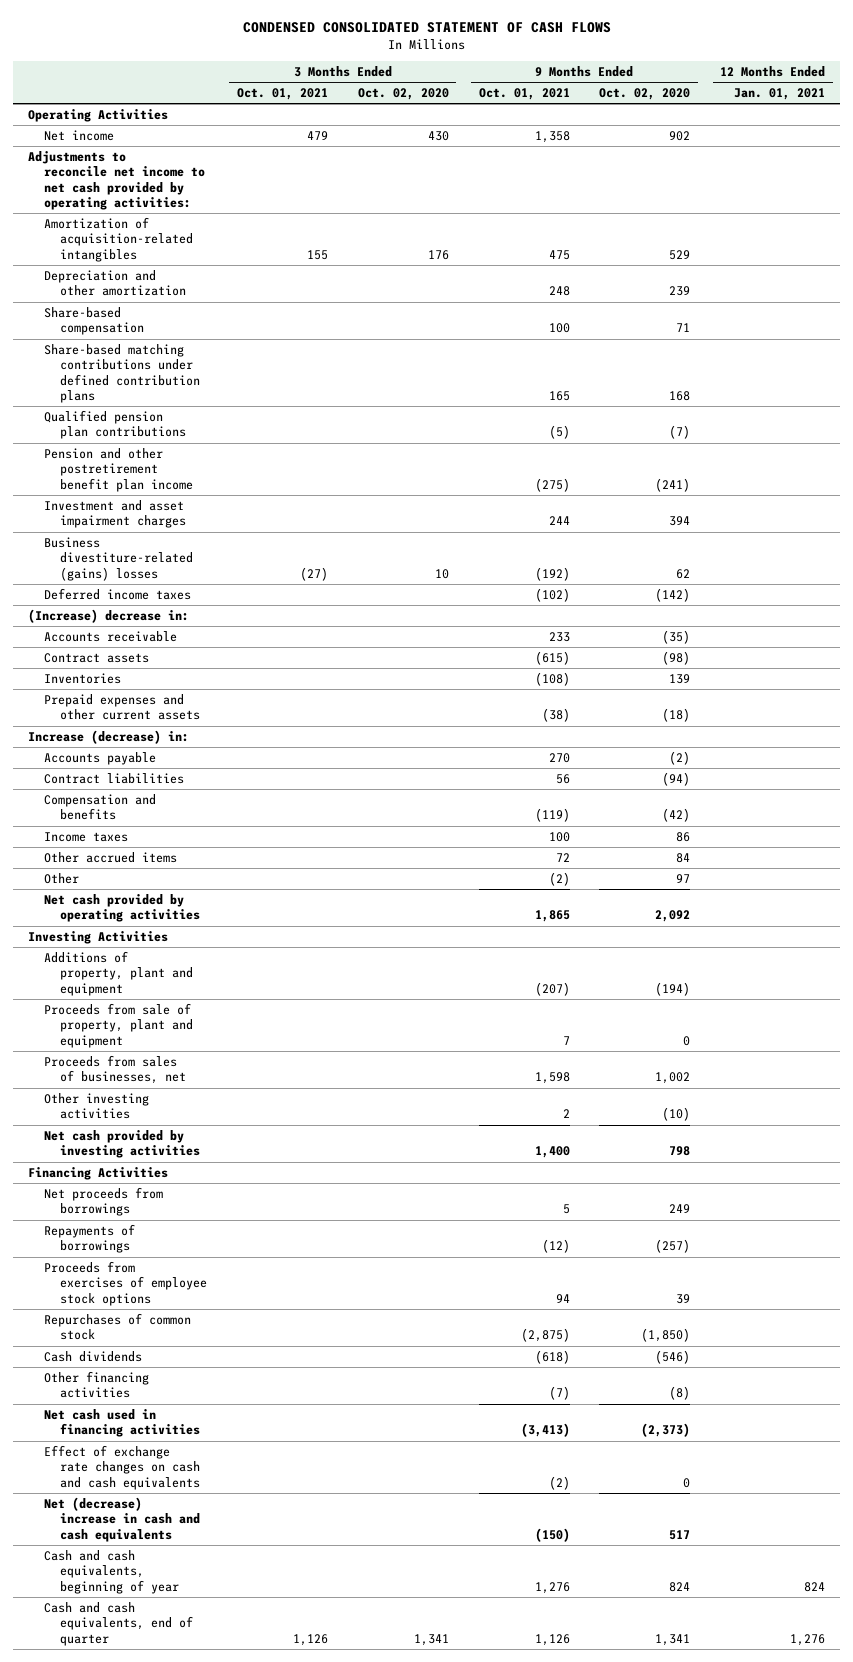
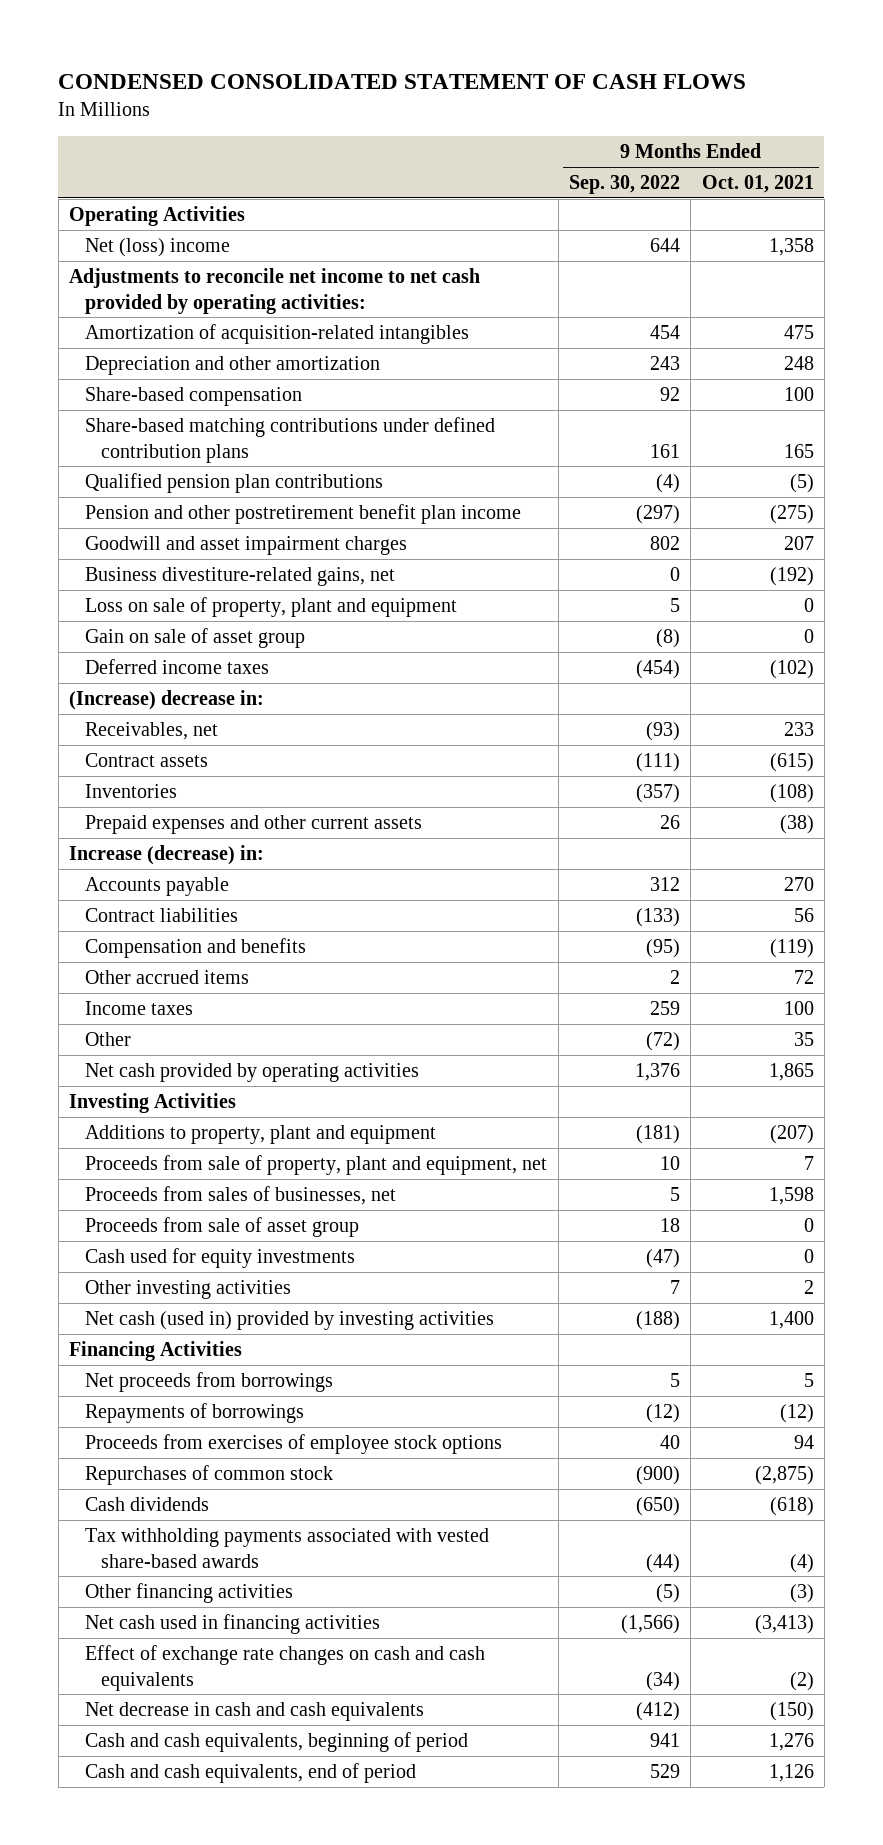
- | 3 Months Ended Oct. 01, 2021 | 3 Months Ended Oct. 02, 2020 | 9 Months Ended Oct. 01, 2021 | 9 Months Ended Oct. 02, 2020 | 12 Months Ended Jan. 01, 2021
+ | 9 Months Ended Sep. 30, 2022 | 9 Months Ended Oct. 01, 2021
- Net income | 479 | 430 | 1,358 | 902 |
+ Net (loss) income | 644 | 1,358
- Investment and asset impairment charges | | | 244 | 394 |
- Business divestiture-related (gains) losses | (27) | 10 | (192) | 62 |
+ Goodwill and asset impairment charges | 802 | 207
+ Business divestiture-related gains, net | 0 | (192)
+ Loss on sale of property, plant and equipment | 5 | 0
+ Gain on sale of asset group | (8) | 0
- Accounts receivable | | | 233 | (35) |
+ Receivables, net | (93) | 233
- Other | | | (2) | 97 |
moved down: Income taxes | 259 | 100
+ Other | (72) | 35
- Additions of property, plant and equipment | | | (207) | (194) |
- Proceeds from sale of property, plant and equipment | | | 7 | 0 |
+ Additions to property, plant and equipment | (181) | (207)
+ Proceeds from sale of property, plant and equipment, net | 10 | 7
+ Proceeds from sale of asset group | 18 | 0
+ Cash used for equity investments | (47) | 0
- Net cash provided by investing activities | | | 1,400 | 798 |
+ Net cash (used in) provided by investing activities | (188) | 1,400
- Other financing activities | | | (7) | (8) |
+ Tax withholding payments associated with vested share-based awards | (44) | (4)
+ Other financing activities | (5) | (3)
- Net (decrease) increase in cash and cash equivalents | | | (150) | 517 |
- Cash and cash equivalents, beginning of year | | | 1,276 | 824 | 824
- Cash and cash equivalents, end of quarter | 1,126 | 1,341 | 1,126 | 1,341 | 1,276
+ Net decrease in cash and cash equivalents | (412) | (150)
+ Cash and cash equivalents, beginning of period | 941 | 1,276
+ Cash and cash equivalents, end of period | 529 | 1,126

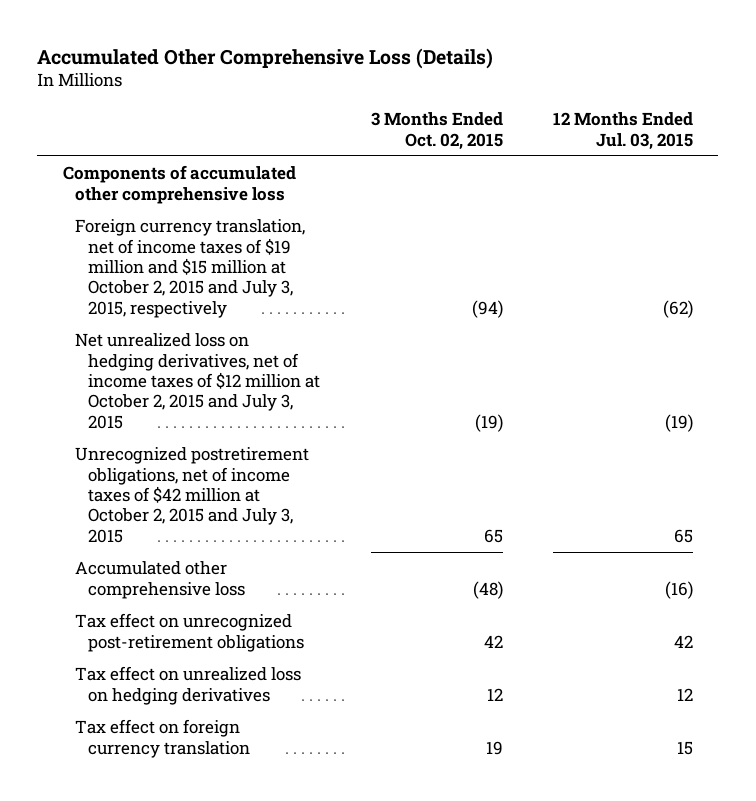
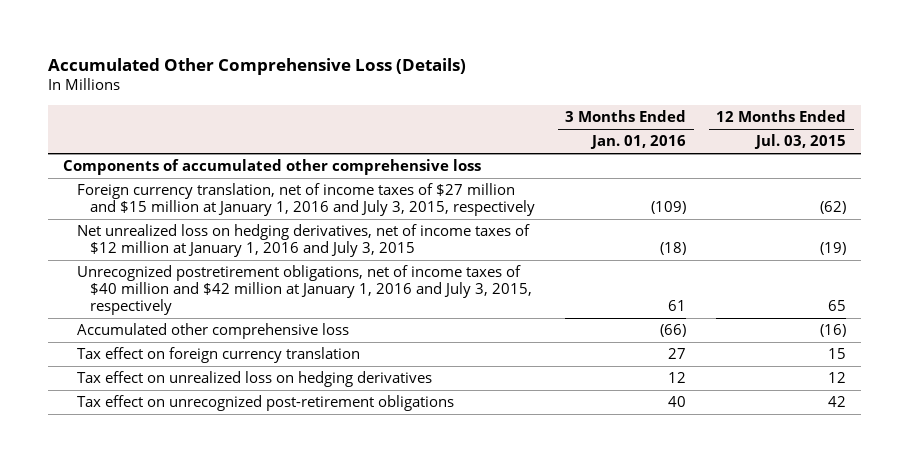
- | 3 Months Ended Oct. 02, 2015 | 12 Months Ended Jul. 03, 2015
+ | 3 Months Ended Jan. 01, 2016 | 12 Months Ended Jul. 03, 2015
- Foreign currency translation, net of income taxes of $19 million and $15 million at October 2, 2015 and July 3, 2015, respectively | (94) | (62)
- Net unrealized loss on hedging derivatives, net of income taxes of $12 million at October 2, 2015 and July 3, 2015 | (19) | (19)
- Unrecognized postretirement obligations, net of income taxes of $42 million at October 2, 2015 and July 3, 2015 | 65 | 65
+ Foreign currency translation, net of income taxes of $27 million and $15 million at January 1, 2016 and July 3, 2015, respectively | (109) | (62)
+ Net unrealized loss on hedging derivatives, net of income taxes of $12 million at January 1, 2016 and July 3, 2015 | (18) | (19)
+ Unrecognized postretirement obligations, net of income taxes of $40 million and $42 million at January 1, 2016 and July 3, 2015, respectively | 61 | 65
moved down: Tax effect on unrealized loss on hedging derivatives | 12 | 12
moved down: Tax effect on unrecognized post-retirement obligations | 40 | 42

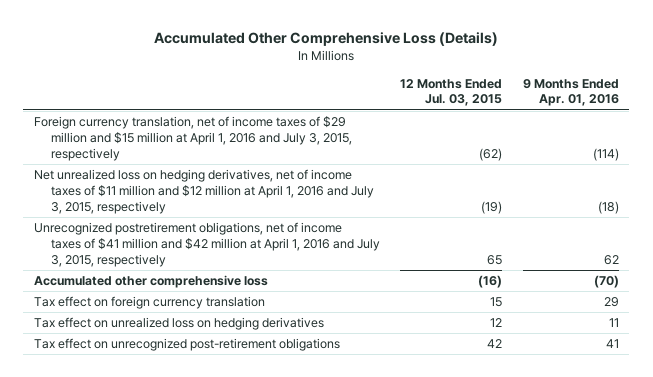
- | 3 Months Ended Jan. 01, 2016 | 12 Months Ended Jul. 03, 2015
+ | 12 Months Ended Jul. 03, 2015 | 9 Months Ended Apr. 01, 2016
- Components of accumulated other comprehensive loss
- Foreign currency translation, net of income taxes of $27 million and $15 million at January 1, 2016 and July 3, 2015, respectively | (109) | (62)
- Net unrealized loss on hedging derivatives, net of income taxes of $12 million at January 1, 2016 and July 3, 2015 | (18) | (19)
- Unrecognized postretirement obligations, net of income taxes of $40 million and $42 million at January 1, 2016 and July 3, 2015, respectively | 61 | 65
+ Foreign currency translation, net of income taxes of $29 million and $15 million at April 1, 2016 and July 3, 2015, respectively | (62) | (114)
+ Net unrealized loss on hedging derivatives, net of income taxes of $11 million and $12 million at April 1, 2016 and July 3, 2015, respectively | (19) | (18)
+ Unrecognized postretirement obligations, net of income taxes of $41 million and $42 million at April 1, 2016 and July 3, 2015, respectively | 65 | 62

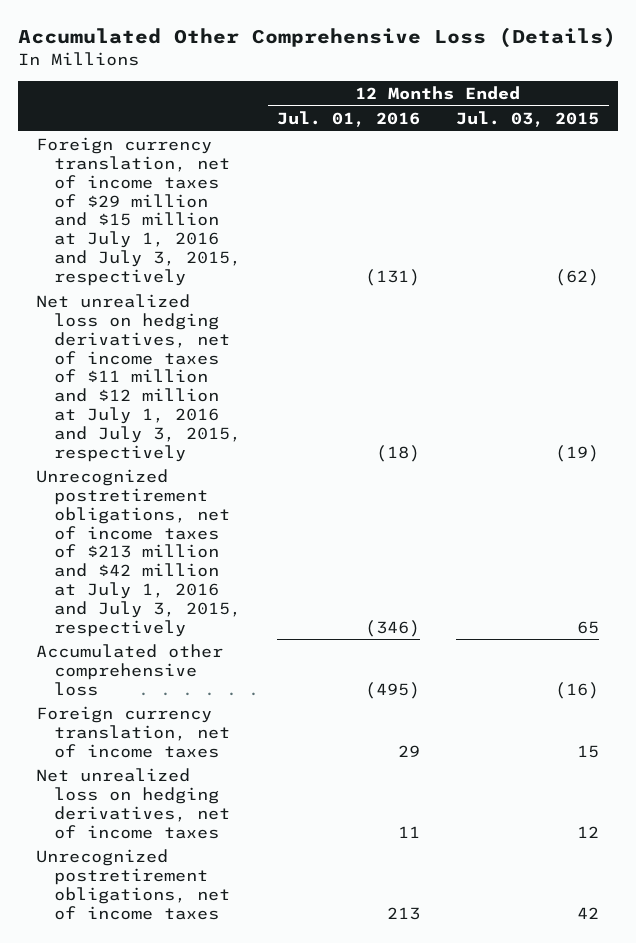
- | 12 Months Ended Jul. 03, 2015 | 9 Months Ended Apr. 01, 2016
+ | 12 Months Ended Jul. 01, 2016 | 12 Months Ended Jul. 03, 2015
- Foreign currency translation, net of income taxes of $29 million and $15 million at April 1, 2016 and July 3, 2015, respectively | (62) | (114)
- Net unrealized loss on hedging derivatives, net of income taxes of $11 million and $12 million at April 1, 2016 and July 3, 2015, respectively | (19) | (18)
- Unrecognized postretirement obligations, net of income taxes of $41 million and $42 million at April 1, 2016 and July 3, 2015, respectively | 65 | 62
+ Foreign currency translation, net of income taxes of $29 million and $15 million at July 1, 2016 and July 3, 2015, respectively | (131) | (62)
+ Net unrealized loss on hedging derivatives, net of income taxes of $11 million and $12 million at July 1, 2016 and July 3, 2015, respectively | (18) | (19)
+ Unrecognized postretirement obligations, net of income taxes of $213 million and $42 million at July 1, 2016 and July 3, 2015, respectively | (346) | 65
- Tax effect on foreign currency translation | 15 | 29
- Tax effect on unrealized loss on hedging derivatives | 12 | 11
- Tax effect on unrecognized post-retirement obligations | 42 | 41
+ Foreign currency translation, net of income taxes | 29 | 15
+ Net unrealized loss on hedging derivatives, net of income taxes | 11 | 12
+ Unrecognized postretirement obligations, net of income taxes | 213 | 42

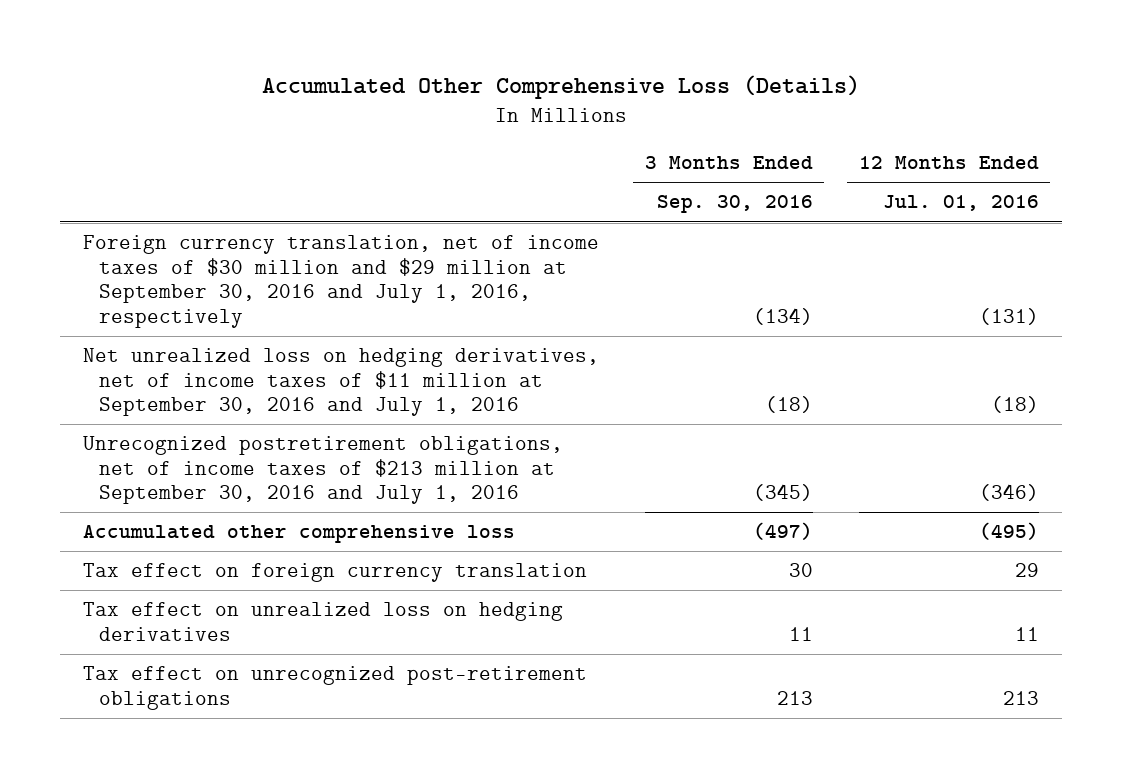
- | 12 Months Ended Jul. 01, 2016 | 12 Months Ended Jul. 03, 2015
+ | 3 Months Ended Sep. 30, 2016 | 12 Months Ended Jul. 01, 2016
- Foreign currency translation, net of income taxes of $29 million and $15 million at July 1, 2016 and July 3, 2015, respectively | (131) | (62)
- Net unrealized loss on hedging derivatives, net of income taxes of $11 million and $12 million at July 1, 2016 and July 3, 2015, respectively | (18) | (19)
- Unrecognized postretirement obligations, net of income taxes of $213 million and $42 million at July 1, 2016 and July 3, 2015, respectively | (346) | 65
+ Foreign currency translation, net of income taxes of $30 million and $29 million at September 30, 2016 and July 1, 2016, respectively | (134) | (131)
+ Net unrealized loss on hedging derivatives, net of income taxes of $11 million at September 30, 2016 and July 1, 2016 | (18) | (18)
+ Unrecognized postretirement obligations, net of income taxes of $213 million at September 30, 2016 and July 1, 2016 | (345) | (346)
- Foreign currency translation, net of income taxes | 29 | 15
- Net unrealized loss on hedging derivatives, net of income taxes | 11 | 12
- Unrecognized postretirement obligations, net of income taxes | 213 | 42
+ Tax effect on foreign currency translation | 30 | 29
+ Tax effect on unrealized loss on hedging derivatives | 11 | 11
+ Tax effect on unrecognized post-retirement obligations | 213 | 213

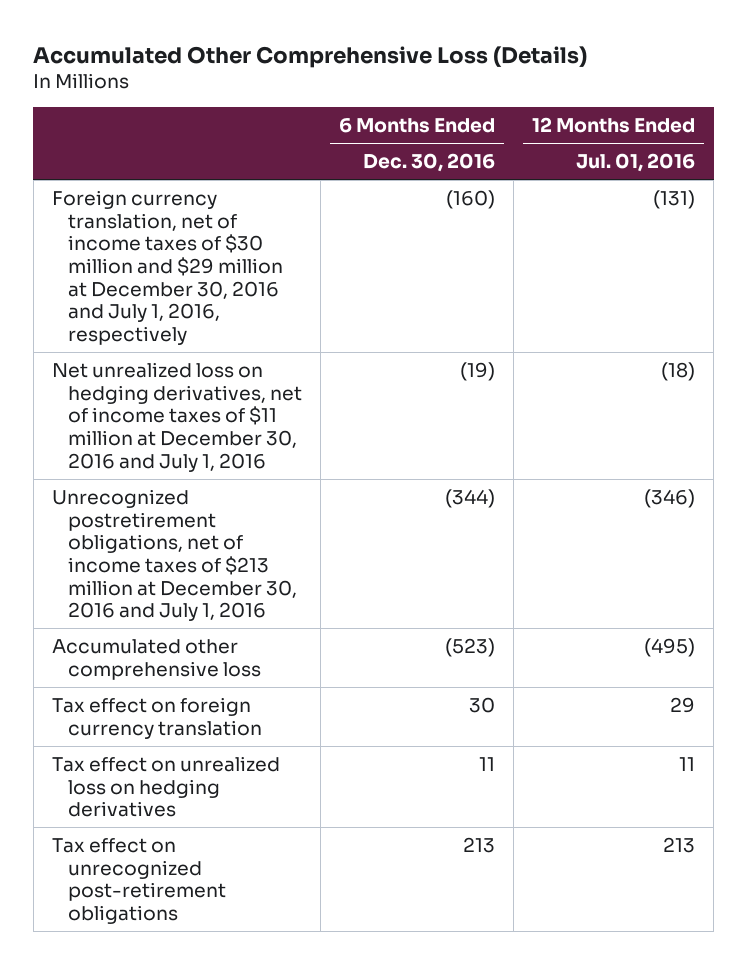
- | 3 Months Ended Sep. 30, 2016 | 12 Months Ended Jul. 01, 2016
+ | 6 Months Ended Dec. 30, 2016 | 12 Months Ended Jul. 01, 2016
- Foreign currency translation, net of income taxes of $30 million and $29 million at September 30, 2016 and July 1, 2016, respectively | (134) | (131)
- Net unrealized loss on hedging derivatives, net of income taxes of $11 million at September 30, 2016 and July 1, 2016 | (18) | (18)
- Unrecognized postretirement obligations, net of income taxes of $213 million at September 30, 2016 and July 1, 2016 | (345) | (346)
+ Foreign currency translation, net of income taxes of $30 million and $29 million at December 30, 2016 and July 1, 2016, respectively | (160) | (131)
+ Net unrealized loss on hedging derivatives, net of income taxes of $11 million at December 30, 2016 and July 1, 2016 | (19) | (18)
+ Unrecognized postretirement obligations, net of income taxes of $213 million at December 30, 2016 and July 1, 2016 | (344) | (346)

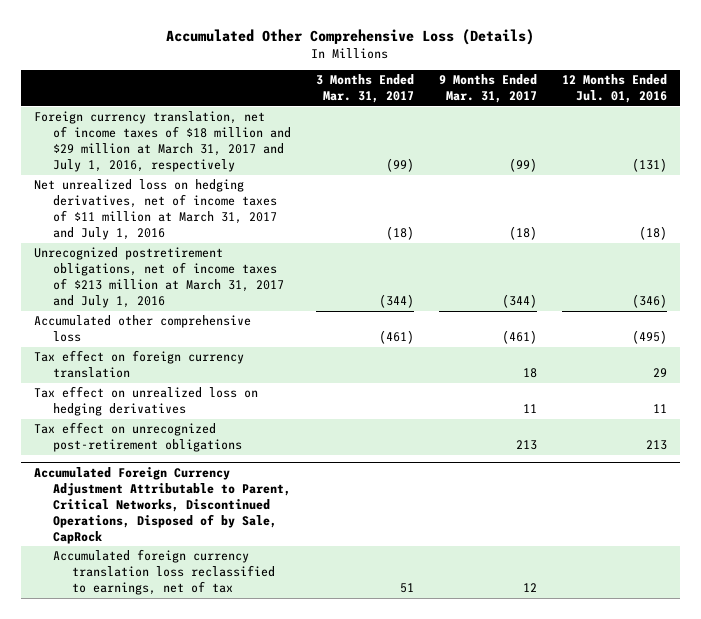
- | 6 Months Ended Dec. 30, 2016 | 12 Months Ended Jul. 01, 2016
+ | 3 Months Ended Mar. 31, 2017 | 9 Months Ended Mar. 31, 2017 | 12 Months Ended Jul. 01, 2016
- Foreign currency translation, net of income taxes of $30 million and $29 million at December 30, 2016 and July 1, 2016, respectively | (160) | (131)
- Net unrealized loss on hedging derivatives, net of income taxes of $11 million at December 30, 2016 and July 1, 2016 | (19) | (18)
- Unrecognized postretirement obligations, net of income taxes of $213 million at December 30, 2016 and July 1, 2016 | (344) | (346)
+ Foreign currency translation, net of income taxes of $18 million and $29 million at March 31, 2017 and July 1, 2016, respectively | (99) | (99) | (131)
+ Net unrealized loss on hedging derivatives, net of income taxes of $11 million at March 31, 2017 and July 1, 2016 | (18) | (18) | (18)
+ Unrecognized postretirement obligations, net of income taxes of $213 million at March 31, 2017 and July 1, 2016 | (344) | (344) | (346)
+ Accumulated Foreign Currency Adjustment Attributable to Parent, Critical Networks, Discontinued Operations, Disposed of by Sale, CapRock
+ Accumulated foreign currency translation loss reclassified to earnings, net of tax | 51 | 12 |

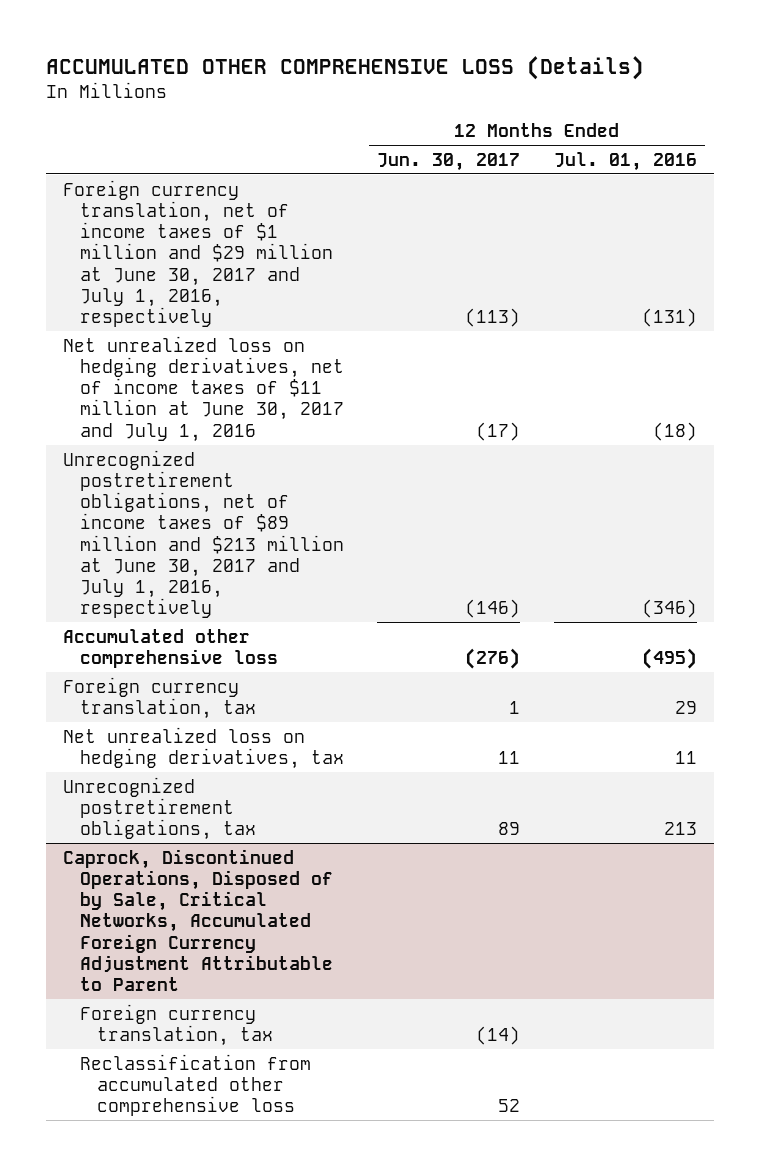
- Accumulated Other Comprehensive Loss (Details)
+ ACCUMULATED OTHER COMPREHENSIVE LOSS (Details)
- | 3 Months Ended Mar. 31, 2017 | 9 Months Ended Mar. 31, 2017 | 12 Months Ended Jul. 01, 2016
+ | 12 Months Ended Jun. 30, 2017 | 12 Months Ended Jul. 01, 2016
- Foreign currency translation, net of income taxes of $18 million and $29 million at March 31, 2017 and July 1, 2016, respectively | (99) | (99) | (131)
- Net unrealized loss on hedging derivatives, net of income taxes of $11 million at March 31, 2017 and July 1, 2016 | (18) | (18) | (18)
- Unrecognized postretirement obligations, net of income taxes of $213 million at March 31, 2017 and July 1, 2016 | (344) | (344) | (346)
+ Foreign currency translation, net of income taxes of $1 million and $29 million at June 30, 2017 and July 1, 2016, respectively | (113) | (131)
+ Net unrealized loss on hedging derivatives, net of income taxes of $11 million at June 30, 2017 and July 1, 2016 | (17) | (18)
+ Unrecognized postretirement obligations, net of income taxes of $89 million and $213 million at June 30, 2017 and July 1, 2016, respectively | (146) | (346)
- Tax effect on foreign currency translation | | 18 | 29
- Tax effect on unrealized loss on hedging derivatives | | 11 | 11
- Tax effect on unrecognized post-retirement obligations | | 213 | 213
- Accumulated Foreign Currency Adjustment Attributable to Parent, Critical Networks, Discontinued Operations, Disposed of by Sale, CapRock
- Accumulated foreign currency translation loss reclassified to earnings, net of tax | 51 | 12 |
+ Foreign currency translation, tax | 1 | 29
+ Net unrealized loss on hedging derivatives, tax | 11 | 11
+ Unrecognized postretirement obligations, tax | 89 | 213
+ Caprock, Discontinued Operations, Disposed of by Sale, Critical Networks, Accumulated Foreign Currency Adjustment Attributable to Parent
+ Foreign currency translation, tax | (14) |
+ Reclassification from accumulated other comprehensive loss | 52 |

